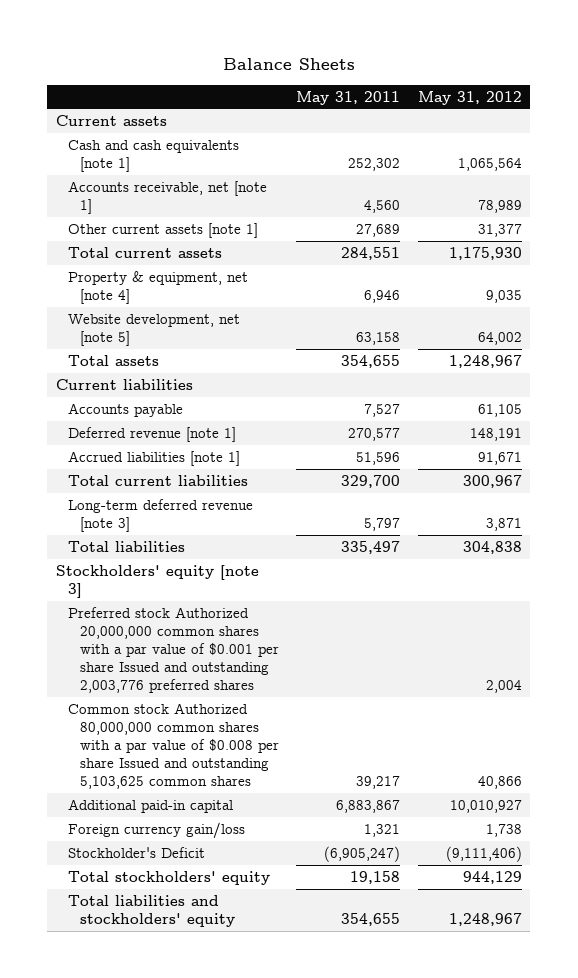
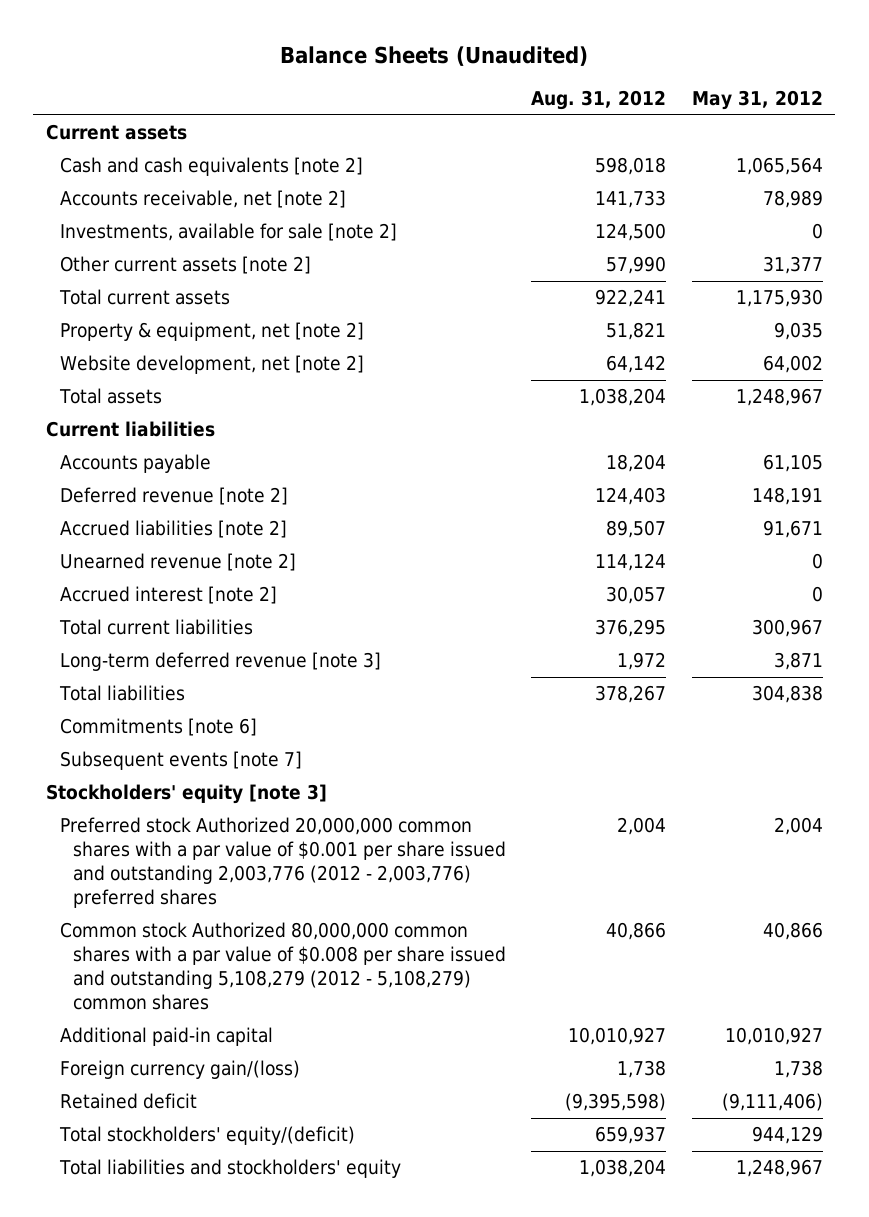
- Balance Sheets
+ Balance Sheets (Unaudited)
- | May 31, 2011 | May 31, 2012
+ | Aug. 31, 2012 | May 31, 2012
- Cash and cash equivalents [note 1] | 252,302 | 1,065,564
- Accounts receivable, net [note 1] | 4,560 | 78,989
- Other current assets [note 1] | 27,689 | 31,377
+ Cash and cash equivalents [note 2] | 598,018 | 1,065,564
+ Accounts receivable, net [note 2] | 141,733 | 78,989
+ Investments, available for sale [note 2] | 124,500 | 0
+ Other current assets [note 2] | 57,990 | 31,377
- Property & equipment, net [note 4] | 6,946 | 9,035
- Website development, net [note 5] | 63,158 | 64,002
+ Property & equipment, net [note 2] | 51,821 | 9,035
+ Website development, net [note 2] | 64,142 | 64,002
- Deferred revenue [note 1] | 270,577 | 148,191
- Accrued liabilities [note 1] | 51,596 | 91,671
+ Deferred revenue [note 2] | 124,403 | 148,191
+ Accrued liabilities [note 2] | 89,507 | 91,671
+ Unearned revenue [note 2] | 114,124 | 0
+ Accrued interest [note 2] | 30,057 | 0
+ Commitments [note 6]
+ Subsequent events [note 7]
- Preferred stock Authorized 20,000,000 common shares with a par value of $0.001 per share Issued and outstanding 2,003,776 preferred shares | | 2,004
- Common stock Authorized 80,000,000 common shares with a par value of $0.008 per share Issued and outstanding 5,103,625 common shares | 39,217 | 40,866
+ Preferred stock Authorized 20,000,000 common shares with a par value of $0.001 per share issued and outstanding 2,003,776 (2012 - 2,003,776) preferred shares | 2,004 | 2,004
+ Common stock Authorized 80,000,000 common shares with a par value of $0.008 per share issued and outstanding 5,108,279 (2012 - 5,108,279) common shares | 40,866 | 40,866
- Foreign currency gain/loss | 1,321 | 1,738
- Stockholder's Deficit | (6,905,247) | (9,111,406)
- Total stockholders' equity | 19,158 | 944,129
+ Foreign currency gain/(loss) | 1,738 | 1,738
+ Retained deficit | (9,395,598) | (9,111,406)
+ Total stockholders' equity/(deficit) | 659,937 | 944,129

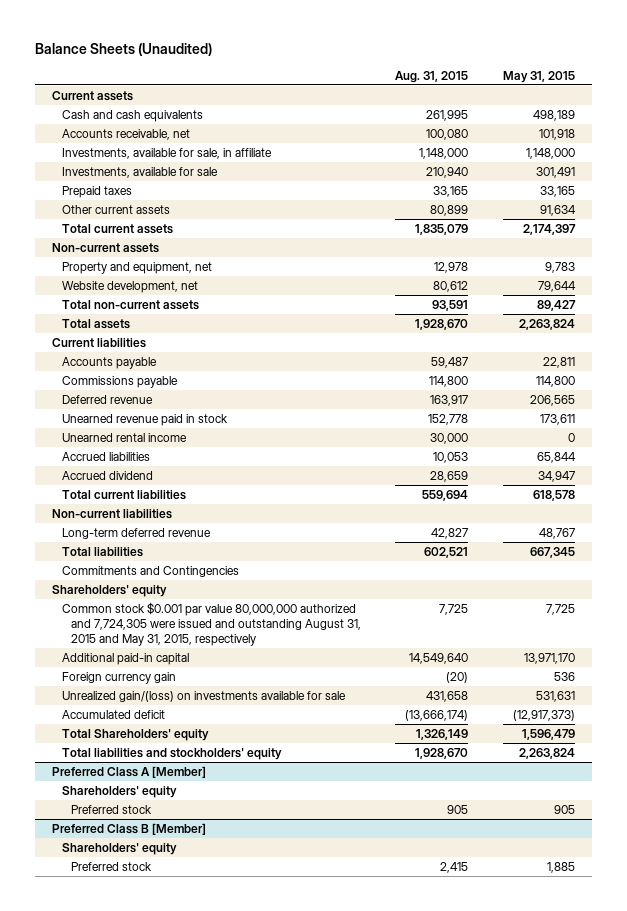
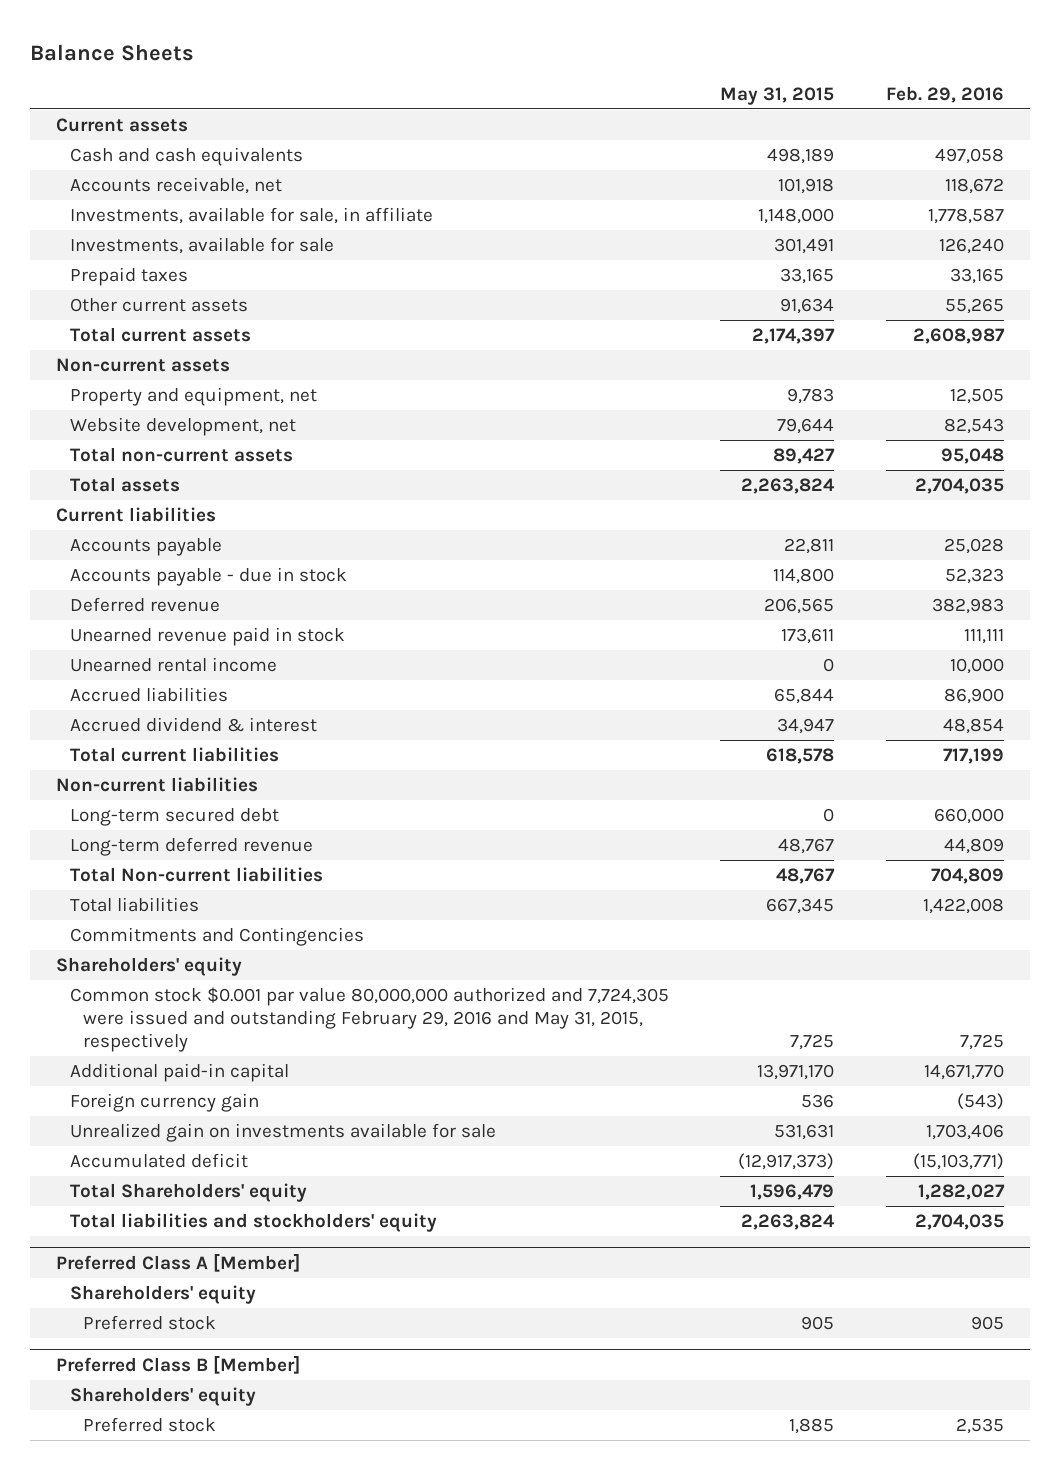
- Balance Sheets (Unaudited)
+ Balance Sheets
- | Aug. 31, 2015 | May 31, 2015
+ | May 31, 2015 | Feb. 29, 2016
- Commissions payable | 114,800 | 114,800
+ Accounts payable - due in stock | 114,800 | 52,323
- Accrued dividend | 28,659 | 34,947
+ Accrued dividend & interest | 34,947 | 48,854
+ Long-term secured debt | 0 | 660,000
+ Total Non-current liabilities | 48,767 | 704,809
- Common stock $0.001 par value 80,000,000 authorized and 7,724,305 were issued and outstanding August 31, 2015 and May 31, 2015, respectively | 7,725 | 7,725
+ Common stock $0.001 par value 80,000,000 authorized and 7,724,305 were issued and outstanding February 29, 2016 and May 31, 2015, respectively | 7,725 | 7,725
- Unrealized gain/(loss) on investments available for sale | 431,658 | 531,631
+ Unrealized gain on investments available for sale | 531,631 | 1,703,406

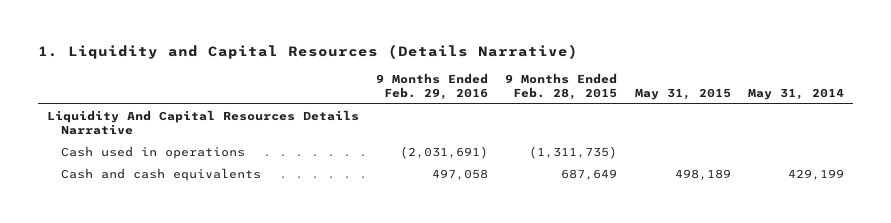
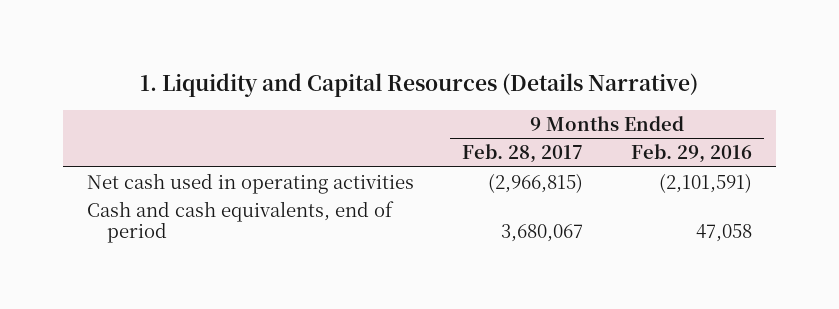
- | 9 Months Ended Feb. 29, 2016 | 9 Months Ended Feb. 28, 2015 | May 31, 2015 | May 31, 2014
+ | 9 Months Ended Feb. 28, 2017 | 9 Months Ended Feb. 29, 2016
- Liquidity And Capital Resources Details Narrative
- Cash used in operations | (2,031,691) | (1,311,735) | |
- Cash and cash equivalents | 497,058 | 687,649 | 498,189 | 429,199
+ Net cash used in operating activities | (2,966,815) | (2,101,591)
+ Cash and cash equivalents, end of period | 3,680,067 | 47,058

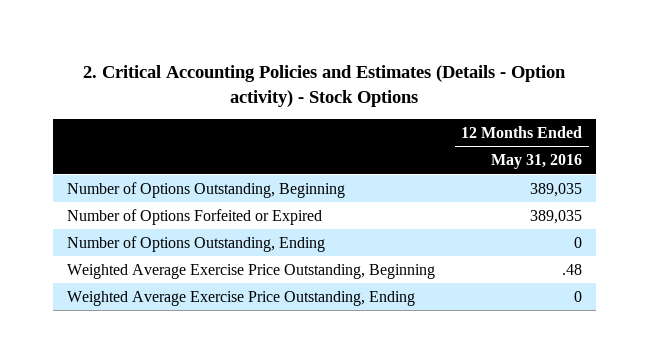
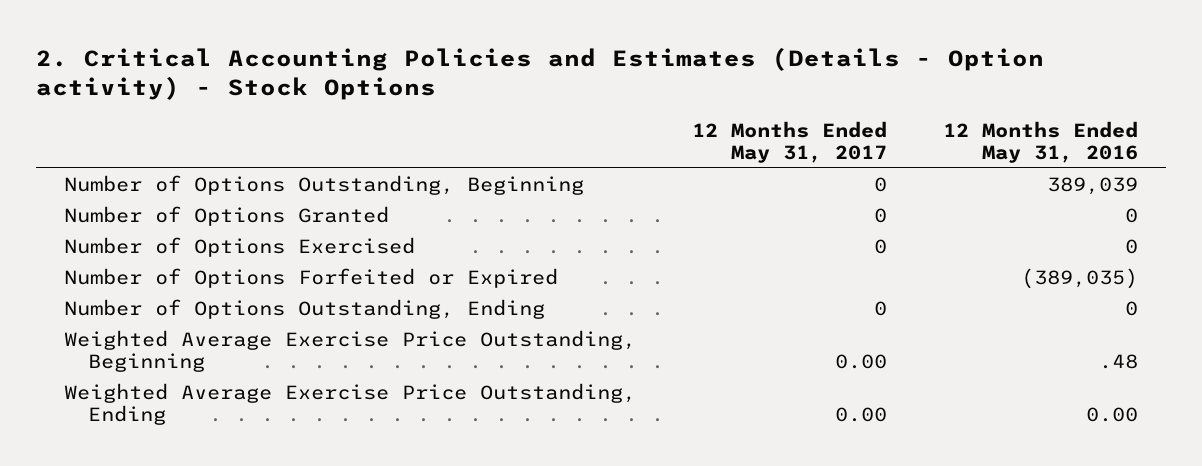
- | 12 Months Ended May 31, 2016
+ | 12 Months Ended May 31, 2017 | 12 Months Ended May 31, 2016
- Number of Options Outstanding, Beginning | 389,035
- Number of Options Forfeited or Expired | 389,035
+ Number of Options Outstanding, Beginning | 0 | 389,039
+ Number of Options Granted | 0 | 0
+ Number of Options Exercised | 0 | 0
+ Number of Options Forfeited or Expired | | (389,035)
- Weighted Average Exercise Price Outstanding, Ending | 0
+ Weighted Average Exercise Price Outstanding, Ending | 0.00 | 0.00

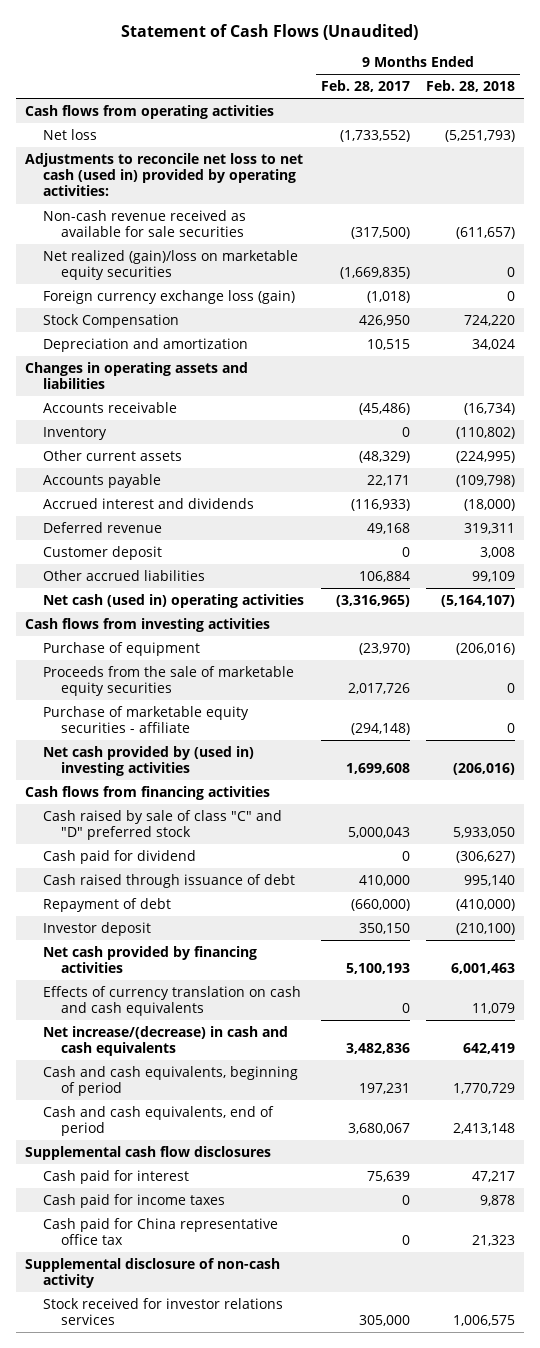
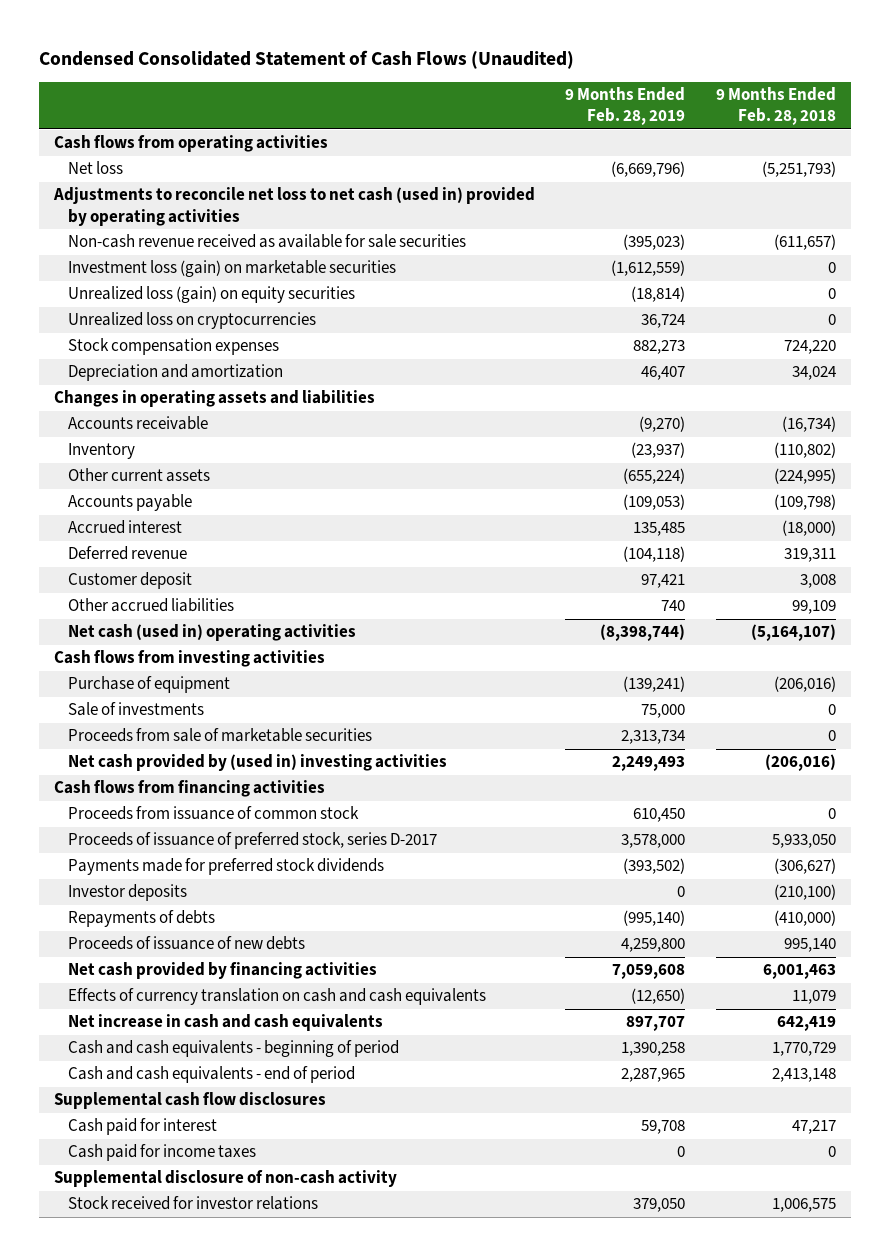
- Statement of Cash Flows (Unaudited)
+ Condensed Consolidated Statement of Cash Flows (Unaudited)
- | 9 Months Ended Feb. 28, 2017 | 9 Months Ended Feb. 28, 2018
+ | 9 Months Ended Feb. 28, 2019 | 9 Months Ended Feb. 28, 2018
- Adjustments to reconcile net loss to net cash (used in) provided by operating activities:
+ Adjustments to reconcile net loss to net cash (used in) provided by operating activities
- Net realized (gain)/loss on marketable equity securities | (1,669,835) | 0
- Foreign currency exchange loss (gain) | (1,018) | 0
- Stock Compensation | 426,950 | 724,220
+ Investment loss (gain) on marketable securities | (1,612,559) | 0
+ Unrealized loss (gain) on equity securities | (18,814) | 0
+ Unrealized loss on cryptocurrencies | 36,724 | 0
+ Stock compensation expenses | 882,273 | 724,220
- Accrued interest and dividends | (116,933) | (18,000)
+ Accrued interest | 135,485 | (18,000)
- Proceeds from the sale of marketable equity securities | 2,017,726 | 0
- Purchase of marketable equity securities - affiliate | (294,148) | 0
+ Sale of investments | 75,000 | 0
+ Proceeds from sale of marketable securities | 2,313,734 | 0
- Cash raised by sale of class "C" and "D" preferred stock | 5,000,043 | 5,933,050
- Cash paid for dividend | 0 | (306,627)
- Cash raised through issuance of debt | 410,000 | 995,140
- Repayment of debt | (660,000) | (410,000)
- Investor deposit | 350,150 | (210,100)
+ Proceeds from issuance of common stock | 610,450 | 0
+ Proceeds of issuance of preferred stock, series D-2017 | 3,578,000 | 5,933,050
+ Payments made for preferred stock dividends | (393,502) | (306,627)
+ Investor deposits | 0 | (210,100)
+ Repayments of debts | (995,140) | (410,000)
+ Proceeds of issuance of new debts | 4,259,800 | 995,140
- Net increase/(decrease) in cash and cash equivalents | 3,482,836 | 642,419
- Cash and cash equivalents, beginning of period | 197,231 | 1,770,729
- Cash and cash equivalents, end of period | 3,680,067 | 2,413,148
+ Net increase in cash and cash equivalents | 897,707 | 642,419
+ Cash and cash equivalents - beginning of period | 1,390,258 | 1,770,729
+ Cash and cash equivalents - end of period | 2,287,965 | 2,413,148
- Cash paid for income taxes | 0 | 9,878
- Cash paid for China representative office tax | 0 | 21,323
+ Cash paid for income taxes | 0 | 0
- Stock received for investor relations services | 305,000 | 1,006,575
+ Stock received for investor relations | 379,050 | 1,006,575

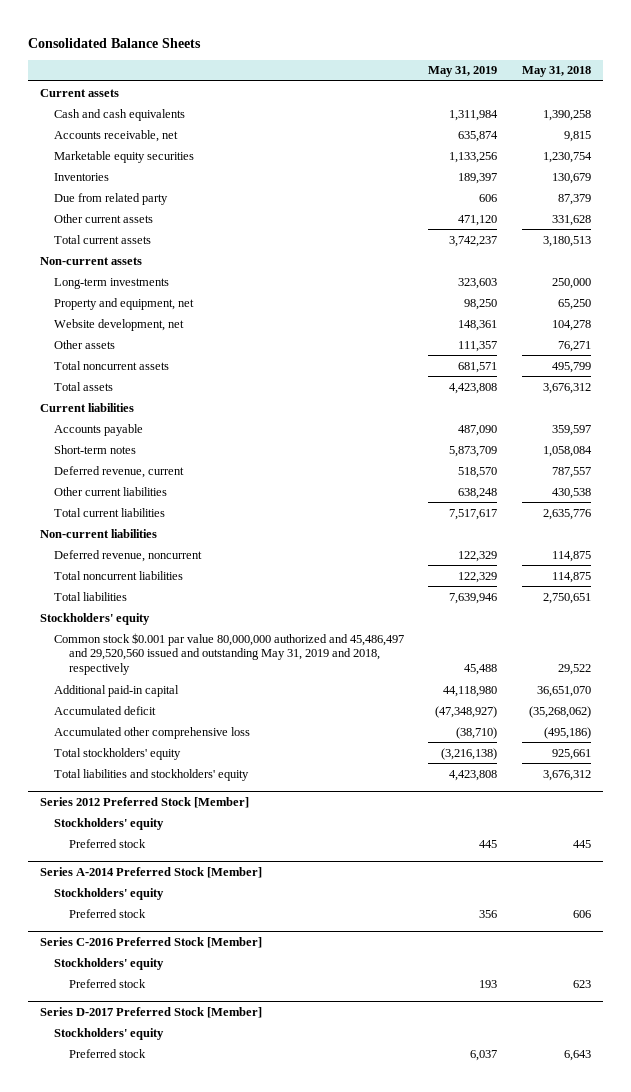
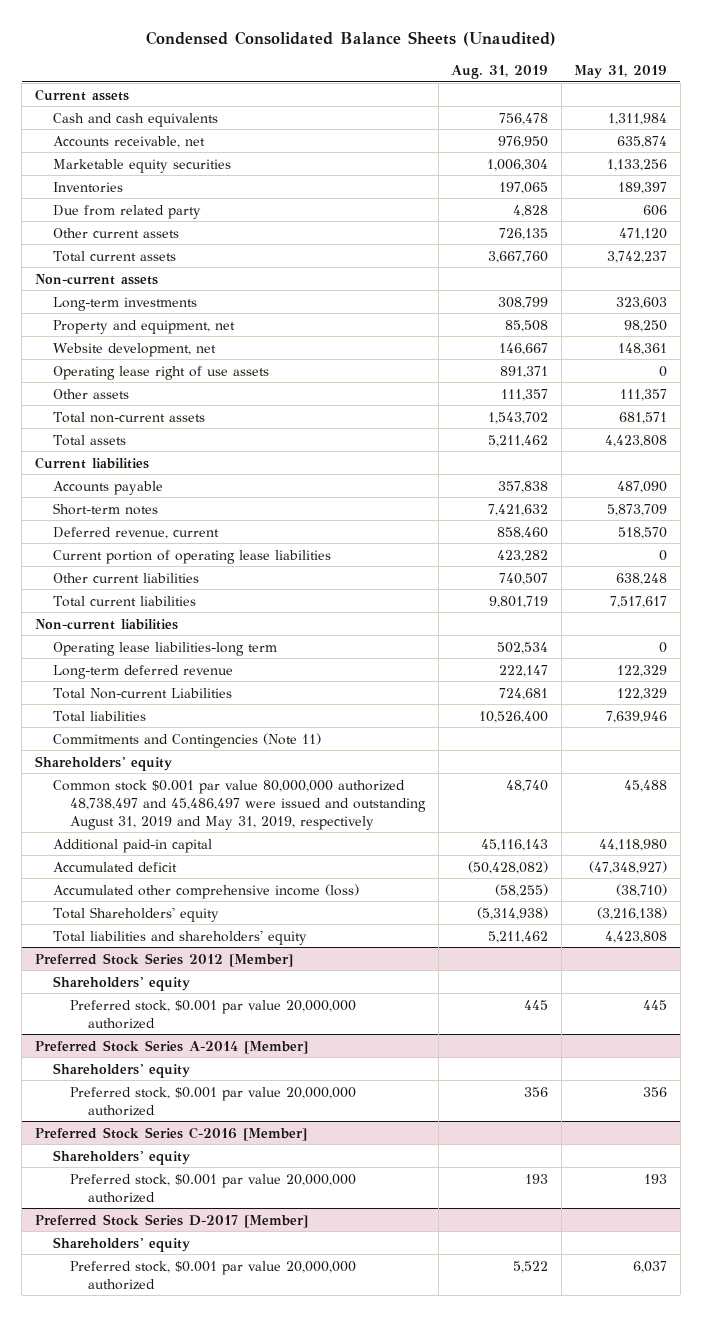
- Consolidated Balance Sheets
+ Condensed Consolidated Balance Sheets (Unaudited)
- | May 31, 2019 | May 31, 2018
+ | Aug. 31, 2019 | May 31, 2019
+ Operating lease right of use assets | 891,371 | 0
- Total noncurrent assets | 681,571 | 495,799
+ Total non-current assets | 1,543,702 | 681,571
+ Current portion of operating lease liabilities | 423,282 | 0
- Deferred revenue, noncurrent | 122,329 | 114,875
- Total noncurrent liabilities | 122,329 | 114,875
+ Operating lease liabilities-long term | 502,534 | 0
+ Long-term deferred revenue | 222,147 | 122,329
+ Total Non-current Liabilities | 724,681 | 122,329
- Stockholders' equity
- Common stock $0.001 par value 80,000,000 authorized and 45,486,497 and 29,520,560 issued and outstanding May 31, 2019 and 2018, respectively | 45,488 | 29,522
+ Commitments and Contingencies (Note 11)
+ Shareholders' equity
+ Common stock $0.001 par value 80,000,000 authorized 48,738,497 and 45,486,497 were issued and outstanding August 31, 2019 and May 31, 2019, respectively | 48,740 | 45,488
- Accumulated other comprehensive loss | (38,710) | (495,186)
- Total stockholders' equity | (3,216,138) | 925,661
- Total liabilities and stockholders' equity | 4,423,808 | 3,676,312
- Series 2012 Preferred Stock [Member]
- Stockholders' equity
- Preferred stock | 445 | 445
- Series A-2014 Preferred Stock [Member]
- Stockholders' equity
- Preferred stock | 356 | 606
- Series C-2016 Preferred Stock [Member]
- Stockholders' equity
- Preferred stock | 193 | 623
- Series D-2017 Preferred Stock [Member]
- Stockholders' equity
- Preferred stock | 6,037 | 6,643
+ Accumulated other comprehensive income (loss) | (58,255) | (38,710)
+ Total Shareholders' equity | (5,314,938) | (3,216,138)
+ Total liabilities and shareholders' equity | 5,211,462 | 4,423,808
+ Preferred Stock Series 2012 [Member]
+ Shareholders' equity
+ Preferred stock, $0.001 par value 20,000,000 authorized | 445 | 445
+ Preferred Stock Series A-2014 [Member]
+ Shareholders' equity
+ Preferred stock, $0.001 par value 20,000,000 authorized | 356 | 356
+ Preferred Stock Series C-2016 [Member]
+ Shareholders' equity
+ Preferred stock, $0.001 par value 20,000,000 authorized | 193 | 193
+ Preferred Stock Series D-2017 [Member]
+ Shareholders' equity
+ Preferred stock, $0.001 par value 20,000,000 authorized | 5,522 | 6,037

